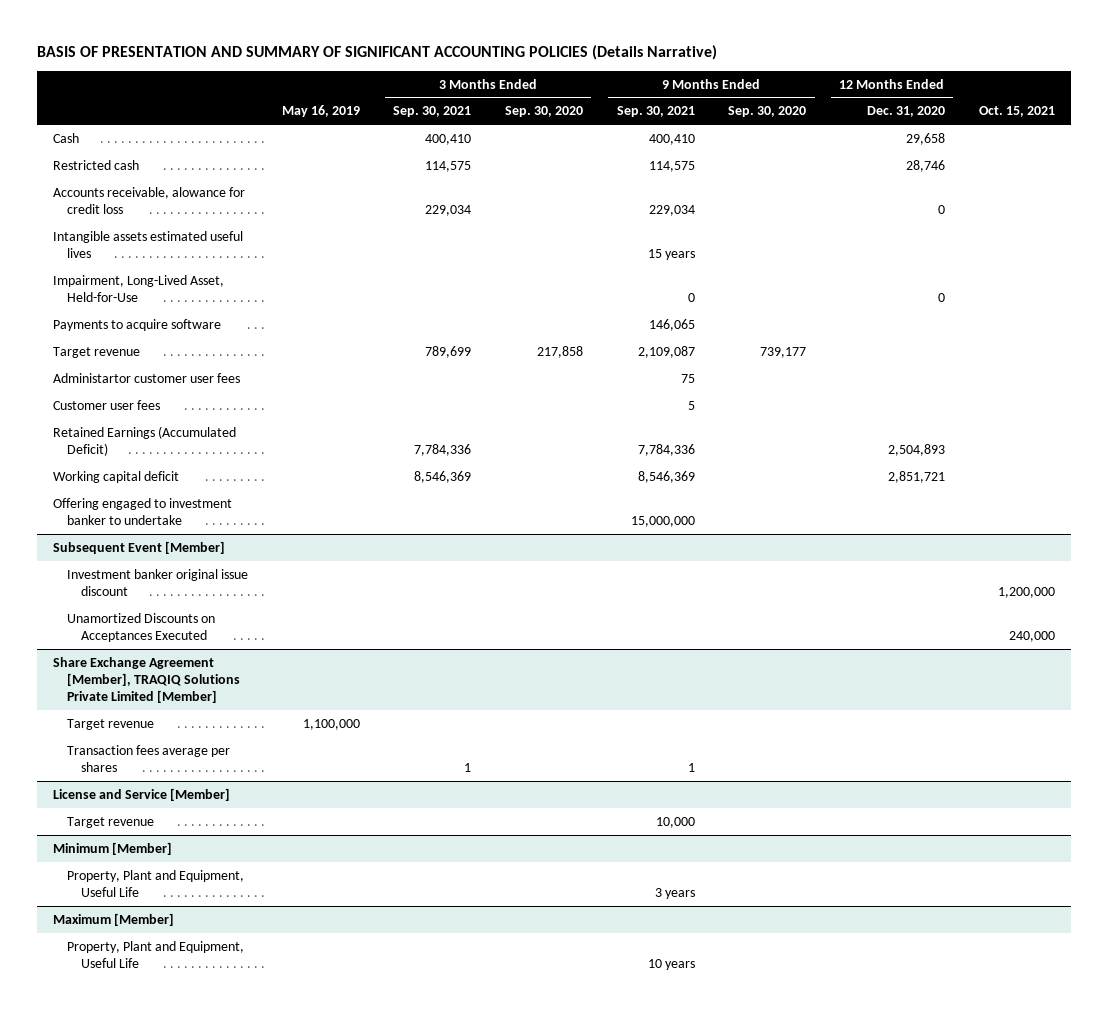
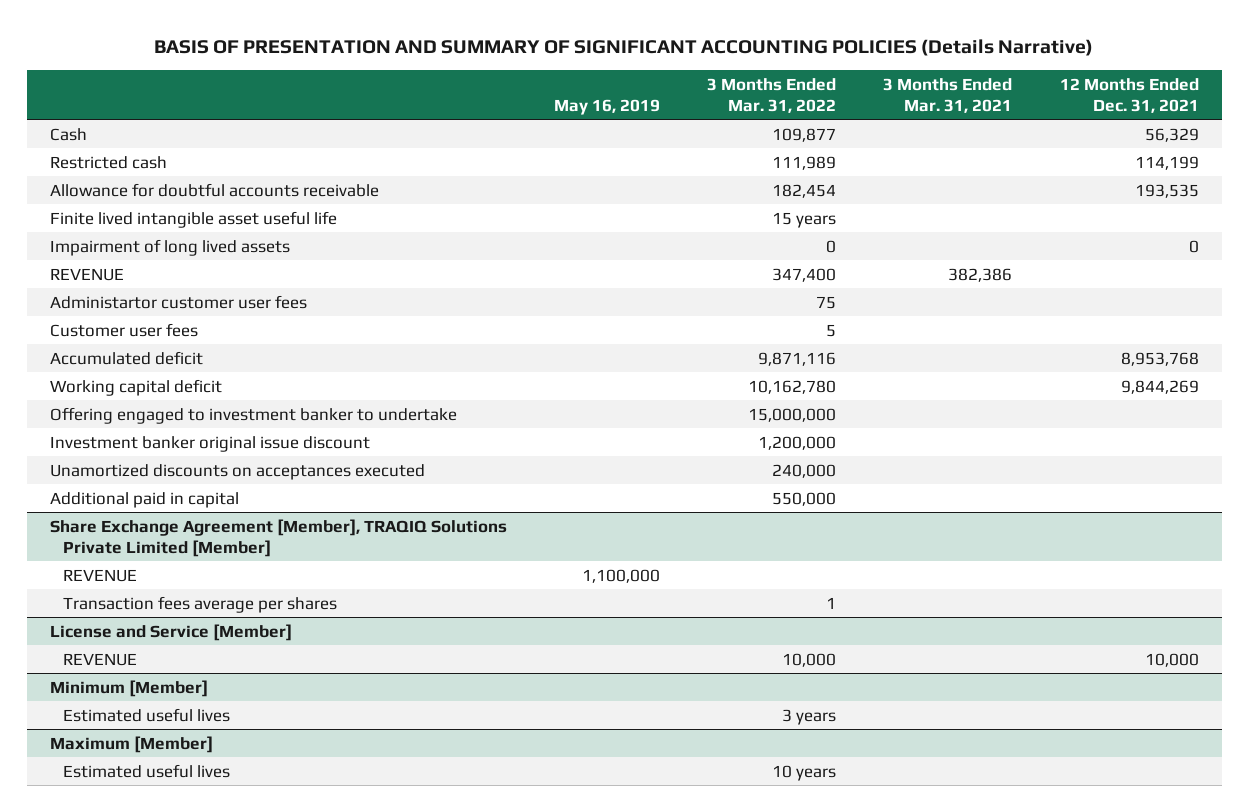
- | May 16, 2019 | 3 Months Ended Sep. 30, 2021 | 3 Months Ended Sep. 30, 2020 | 9 Months Ended Sep. 30, 2021 | 9 Months Ended Sep. 30, 2020 | 12 Months Ended Dec. 31, 2020 | Oct. 15, 2021
+ | May 16, 2019 | 3 Months Ended Mar. 31, 2022 | 3 Months Ended Mar. 31, 2021 | 12 Months Ended Dec. 31, 2021
- Accounts receivable, alowance for credit loss | | 229,034 | | 229,034 | | 0 |
- Intangible assets estimated useful lives | | | | 15 years | | |
- Impairment, Long-Lived Asset, Held-for-Use | | | | 0 | | 0 |
- Payments to acquire software | | | | 146,065 | | |
- Target revenue | | 789,699 | 217,858 | 2,109,087 | 739,177 | |
+ Allowance for doubtful accounts receivable | | 182,454 | | 193,535
+ Finite lived intangible asset useful life | | 15 years | |
+ Impairment of long lived assets | | 0 | | 0
+ REVENUE | | 347,400 | 382,386 |
- Retained Earnings (Accumulated Deficit) | | 7,784,336 | | 7,784,336 | | 2,504,893 |
+ Accumulated deficit | | 9,871,116 | | 8,953,768
- Subsequent Event [Member]
- Investment banker original issue discount | | | | | | | 1,200,000
- Unamortized Discounts on Acceptances Executed | | | | | | | 240,000
+ Investment banker original issue discount | | 1,200,000 | |
+ Unamortized discounts on acceptances executed | | 240,000 | |
+ Additional paid in capital | | 550,000 | |
@ Share Exchange Agreement [Member], TRAQIQ Solutions Private Limited [Member]
- Target revenue | 1,100,000 | | | | | |
+ REVENUE | 1,100,000 | | |
@ License and Service [Member]
- Target revenue | | | | 10,000 | | |
+ REVENUE | | 10,000 | | 10,000
@ Minimum [Member]
- Property, Plant and Equipment, Useful Life | | | | 3 years | | |
+ Estimated useful lives | | 3 years | |
@ Maximum [Member]
- Property, Plant and Equipment, Useful Life | | | | 10 years | | |
+ Estimated useful lives | | 10 years | |

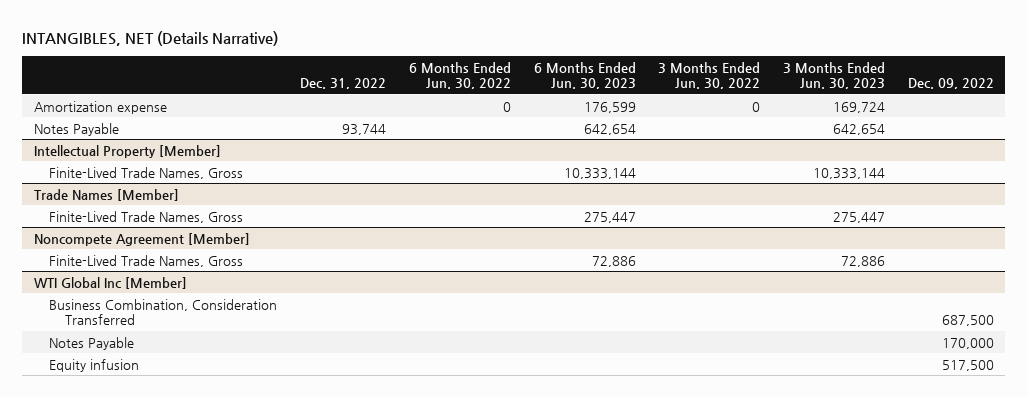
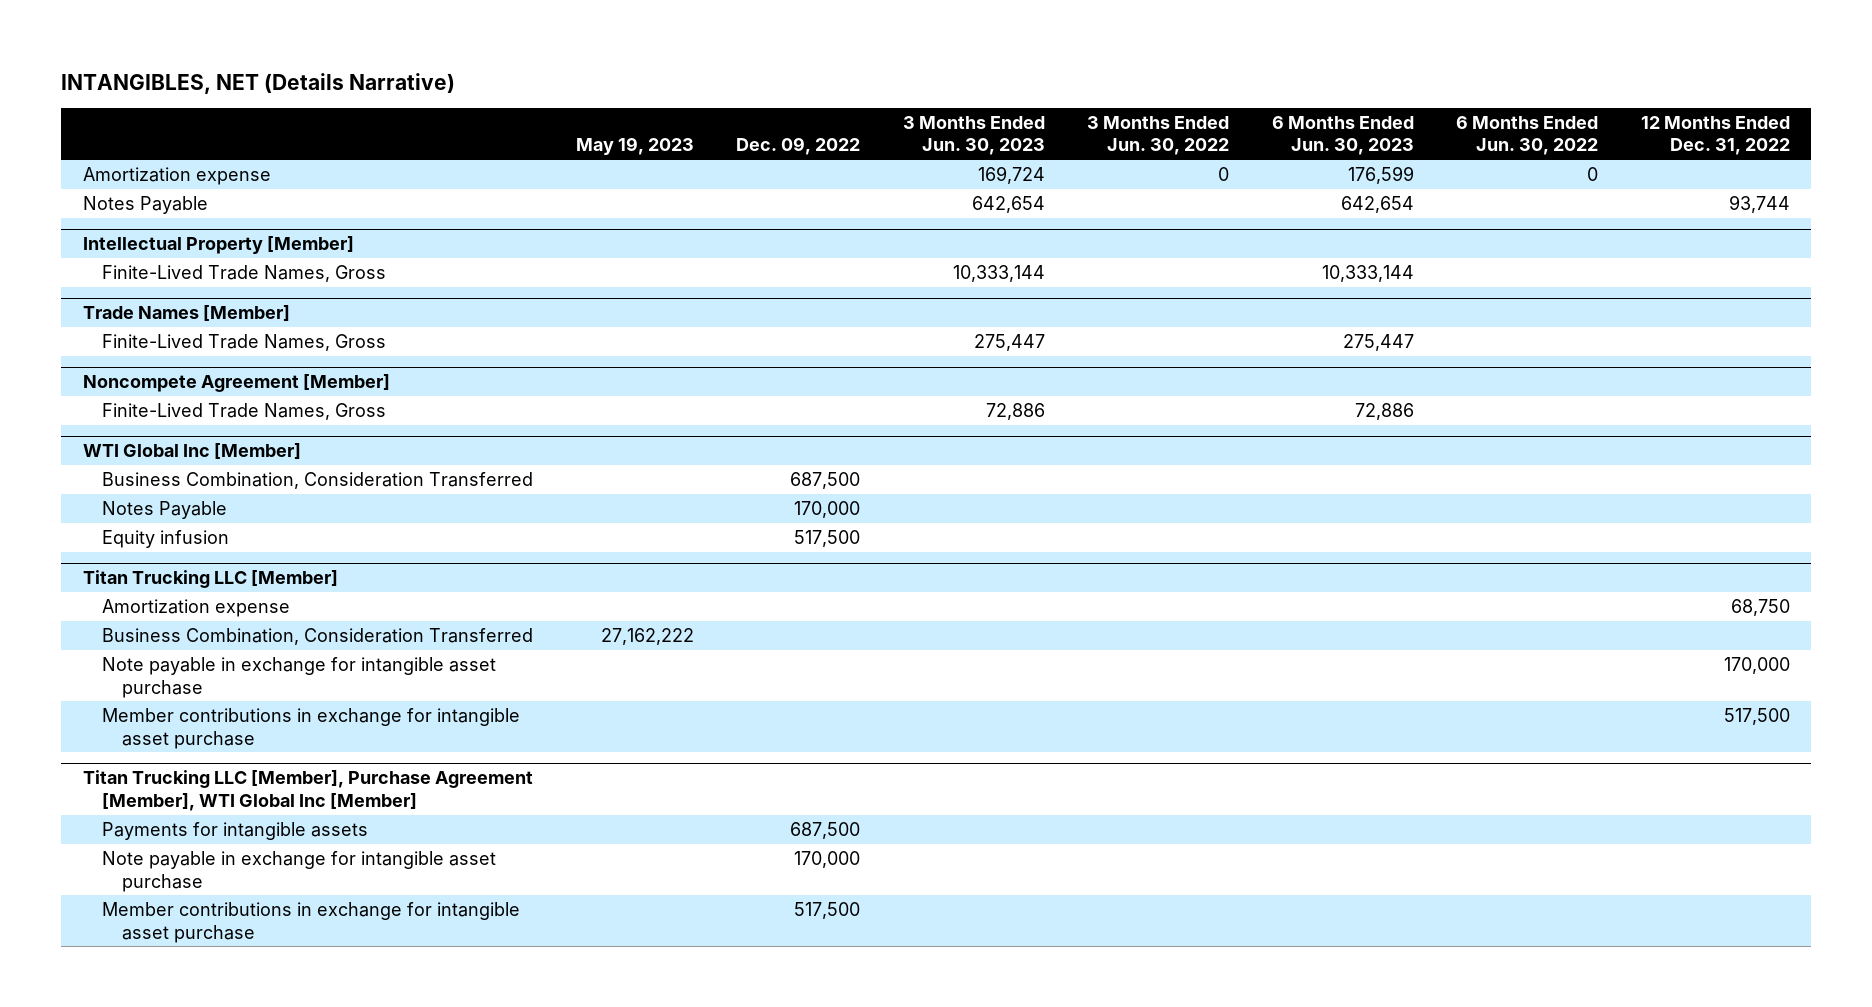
- | Dec. 31, 2022 | 6 Months Ended Jun. 30, 2022 | 6 Months Ended Jun. 30, 2023 | 3 Months Ended Jun. 30, 2022 | 3 Months Ended Jun. 30, 2023 | Dec. 09, 2022
+ | May 19, 2023 | Dec. 09, 2022 | 3 Months Ended Jun. 30, 2023 | 3 Months Ended Jun. 30, 2022 | 6 Months Ended Jun. 30, 2023 | 6 Months Ended Jun. 30, 2022 | 12 Months Ended Dec. 31, 2022
+ Titan Trucking LLC [Member]
+ Amortization expense | | | | | | | 68,750
+ Business Combination, Consideration Transferred | 27,162,222 | | | | | |
+ Note payable in exchange for intangible asset purchase | | | | | | | 170,000
+ Member contributions in exchange for intangible asset purchase | | | | | | | 517,500
+ Titan Trucking LLC [Member], Purchase Agreement [Member], WTI Global Inc [Member]
+ Payments for intangible assets | | 687,500 | | | | |
+ Note payable in exchange for intangible asset purchase | | 170,000 | | | | |
+ Member contributions in exchange for intangible asset purchase | | 517,500 | | | | |

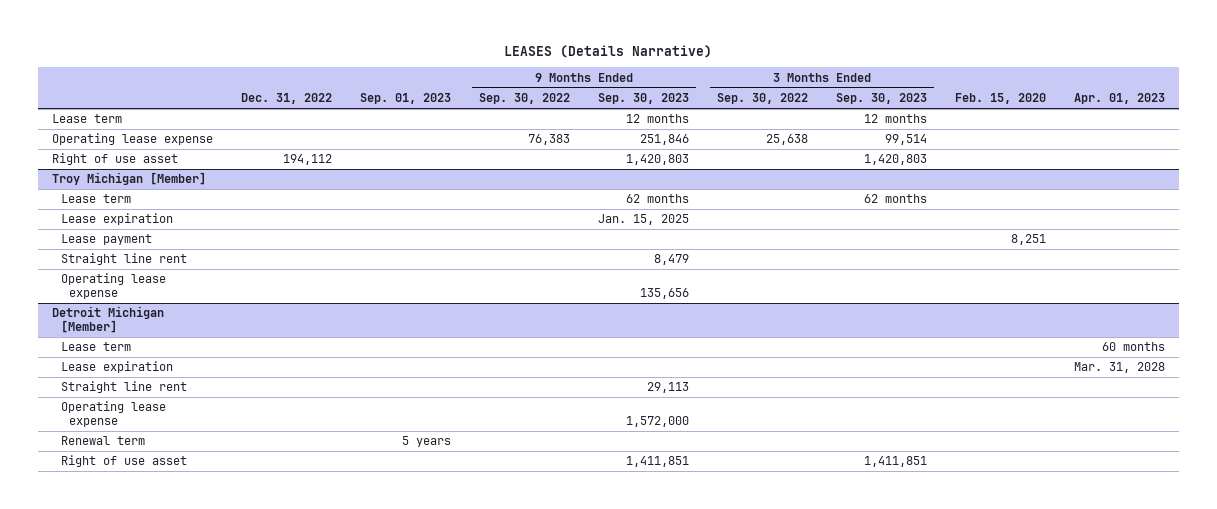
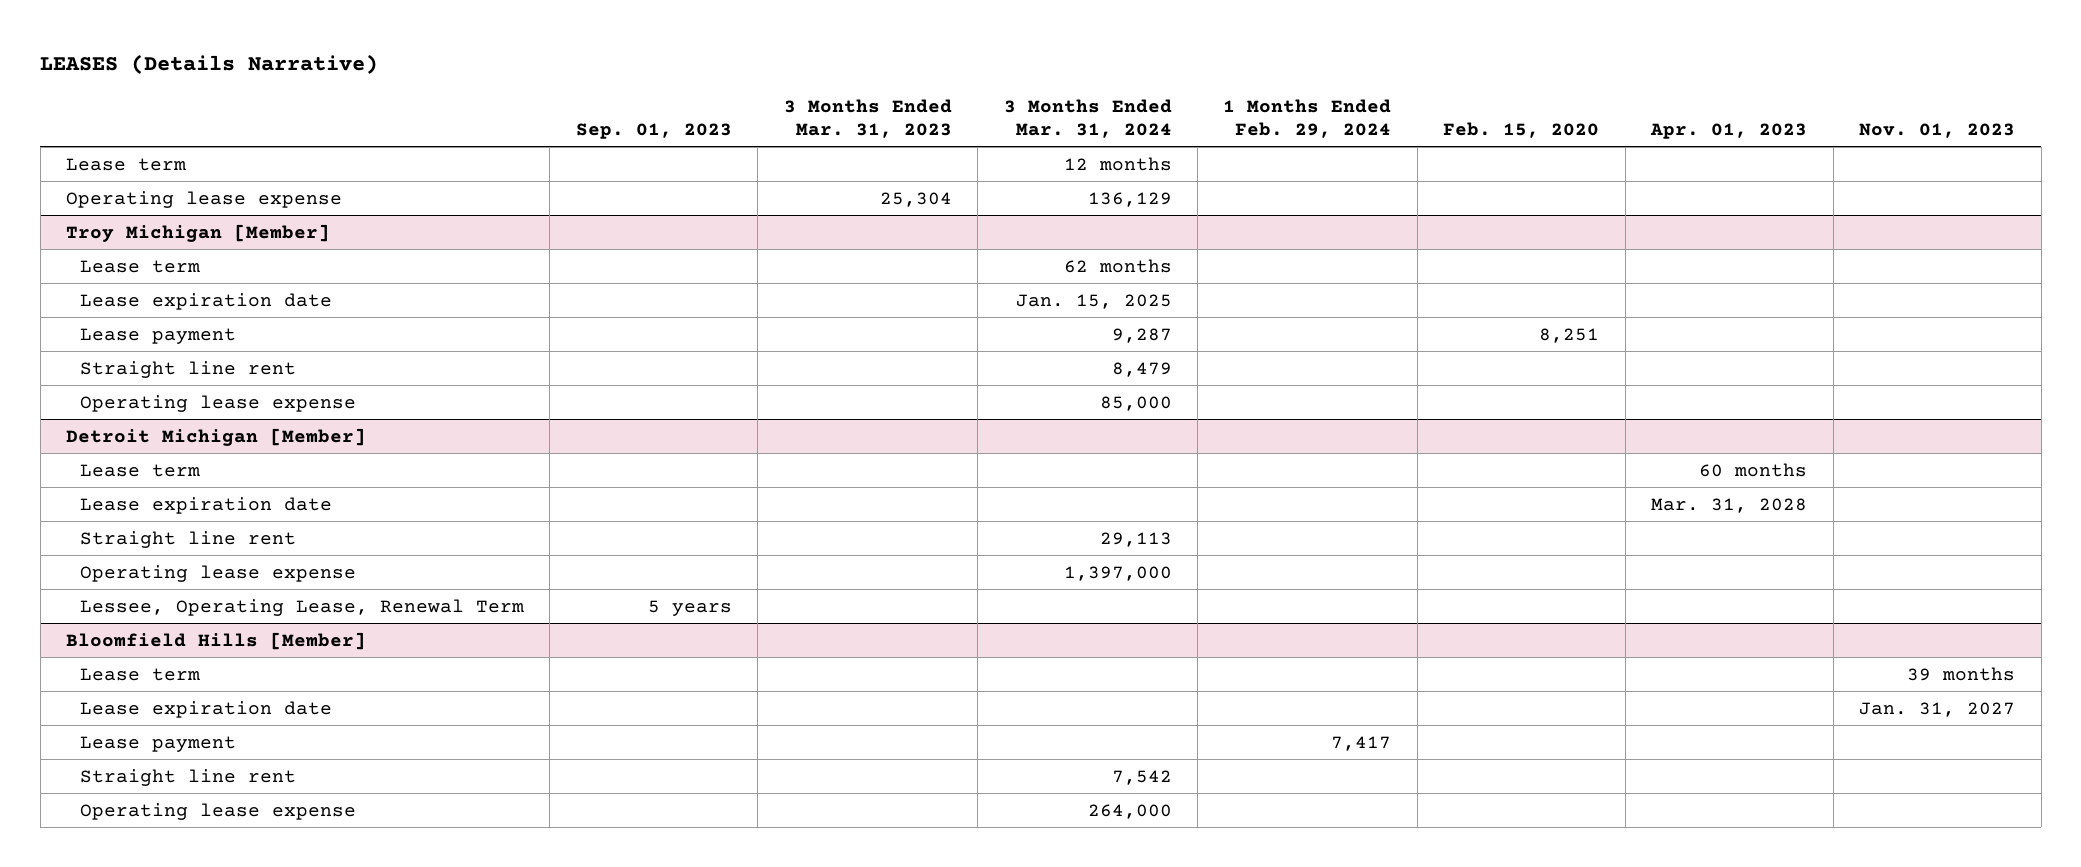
- | Dec. 31, 2022 | Sep. 01, 2023 | 9 Months Ended Sep. 30, 2022 | 9 Months Ended Sep. 30, 2023 | 3 Months Ended Sep. 30, 2022 | 3 Months Ended Sep. 30, 2023 | Feb. 15, 2020 | Apr. 01, 2023
+ | Sep. 01, 2023 | 3 Months Ended Mar. 31, 2023 | 3 Months Ended Mar. 31, 2024 | 1 Months Ended Feb. 29, 2024 | Feb. 15, 2020 | Apr. 01, 2023 | Nov. 01, 2023
- Right of use asset | 194,112 | | | 1,420,803 | | 1,420,803 | |
@ Troy Michigan [Member]
- Lease expiration | | | | Jan. 15, 2025 | | | |
+ Lease expiration date | | | Jan. 15, 2025 | | | |
@ Detroit Michigan [Member]
- Lease expiration | | | | | | | | Mar. 31, 2028
+ Lease expiration date | | | | | | Mar. 31, 2028 |
- Renewal term | | 5 years | | | | | |
- Right of use asset | | | | 1,411,851 | | 1,411,851 | |
+ Lessee, Operating Lease, Renewal Term | 5 years | | | | | |
+ Bloomfield Hills [Member]
+ Lease term | | | | | | | 39 months
+ Lease expiration date | | | | | | | Jan. 31, 2027
+ Lease payment | | | | 7,417 | | |
+ Straight line rent | | | 7,542 | | | |
+ Operating lease expense | | | 264,000 | | | |

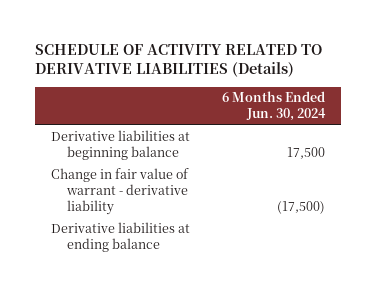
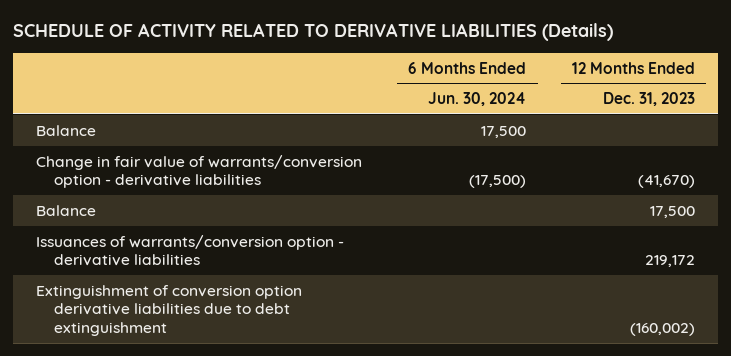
- | 6 Months Ended Jun. 30, 2024
+ | 6 Months Ended Jun. 30, 2024 | 12 Months Ended Dec. 31, 2023
- Derivative liabilities at beginning balance | 17,500
- Change in fair value of warrant - derivative liability | (17,500)
- Derivative liabilities at ending balance
+ Balance | 17,500 |
+ Change in fair value of warrants/conversion option - derivative liabilities | (17,500) | (41,670)
+ Balance | | 17,500
+ Issuances of warrants/conversion option - derivative liabilities | | 219,172
+ Extinguishment of conversion option derivative liabilities due to debt extinguishment | | (160,002)

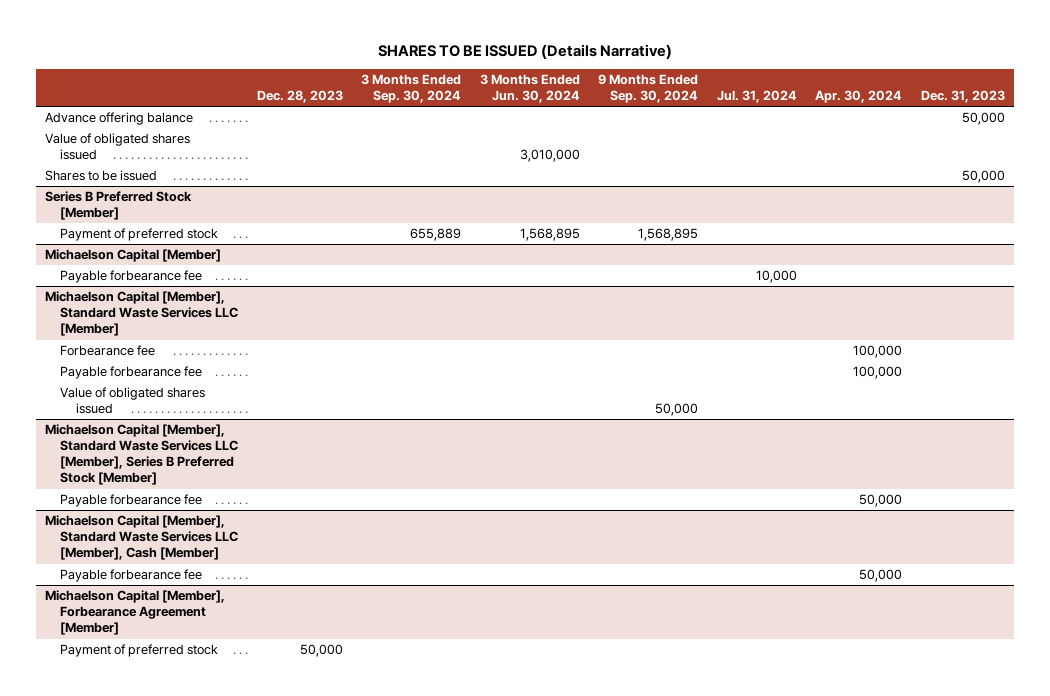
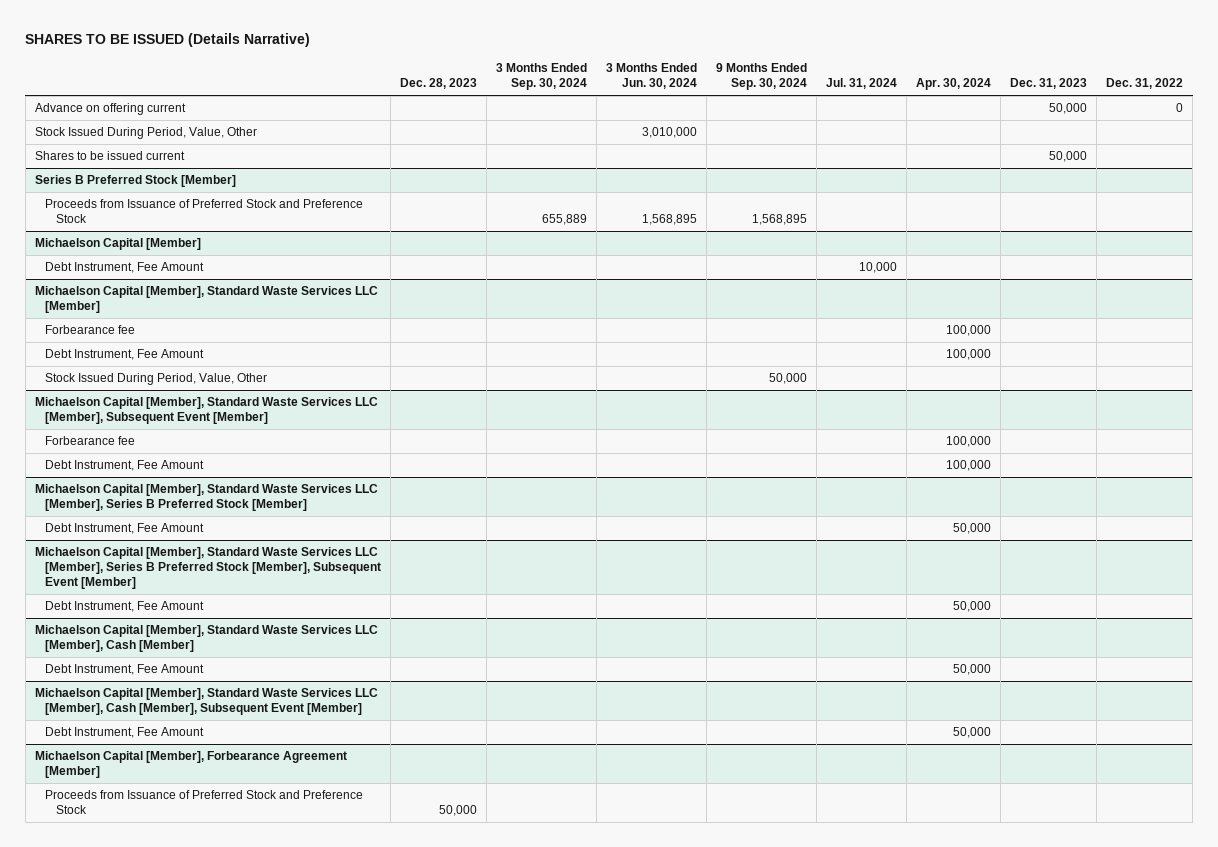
- | Dec. 28, 2023 | 3 Months Ended Sep. 30, 2024 | 3 Months Ended Jun. 30, 2024 | 9 Months Ended Sep. 30, 2024 | Jul. 31, 2024 | Apr. 30, 2024 | Dec. 31, 2023
+ | Dec. 28, 2023 | 3 Months Ended Sep. 30, 2024 | 3 Months Ended Jun. 30, 2024 | 9 Months Ended Sep. 30, 2024 | Jul. 31, 2024 | Apr. 30, 2024 | Dec. 31, 2023 | Dec. 31, 2022
- Advance offering balance | | | | | | | 50,000
- Value of obligated shares issued | | | 3,010,000 | | | |
- Shares to be issued | | | | | | | 50,000
+ Advance on offering current | | | | | | | 50,000 | 0
+ Stock Issued During Period, Value, Other | | | 3,010,000 | | | | |
+ Shares to be issued current | | | | | | | 50,000 |
@ Series B Preferred Stock [Member]
- Payment of preferred stock | | 655,889 | 1,568,895 | 1,568,895 | | |
+ Proceeds from Issuance of Preferred Stock and Preference Stock | | 655,889 | 1,568,895 | 1,568,895 | | | |
@ Michaelson Capital [Member]
- Payable forbearance fee | | | | | 10,000 | |
+ Debt Instrument, Fee Amount | | | | | 10,000 | | |
@ Michaelson Capital [Member], Standard Waste Services LLC [Member]
- Payable forbearance fee | | | | | | 100,000 |
- Value of obligated shares issued | | | | 50,000 | | |
+ Debt Instrument, Fee Amount | | | | | | 100,000 | |
+ Stock Issued During Period, Value, Other | | | | 50,000 | | | |
+ Michaelson Capital [Member], Standard Waste Services LLC [Member], Subsequent Event [Member]
+ Forbearance fee | | | | | | 100,000 | |
+ Debt Instrument, Fee Amount | | | | | | 100,000 | |
@ Michaelson Capital [Member], Standard Waste Services LLC [Member], Series B Preferred Stock [Member]
- Payable forbearance fee | | | | | | 50,000 |
+ Debt Instrument, Fee Amount | | | | | | 50,000 | |
+ Michaelson Capital [Member], Standard Waste Services LLC [Member], Series B Preferred Stock [Member], Subsequent Event [Member]
+ Debt Instrument, Fee Amount | | | | | | 50,000 | |
@ Michaelson Capital [Member], Standard Waste Services LLC [Member], Cash [Member]
- Payable forbearance fee | | | | | | 50,000 |
+ Debt Instrument, Fee Amount | | | | | | 50,000 | |
+ Michaelson Capital [Member], Standard Waste Services LLC [Member], Cash [Member], Subsequent Event [Member]
+ Debt Instrument, Fee Amount | | | | | | 50,000 | |
@ Michaelson Capital [Member], Forbearance Agreement [Member]
- Payment of preferred stock | 50,000 | | | | | |
+ Proceeds from Issuance of Preferred Stock and Preference Stock | 50,000 | | | | | | |

